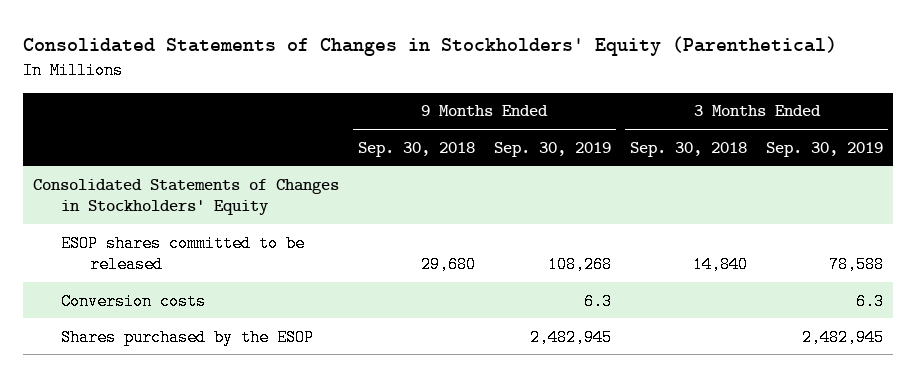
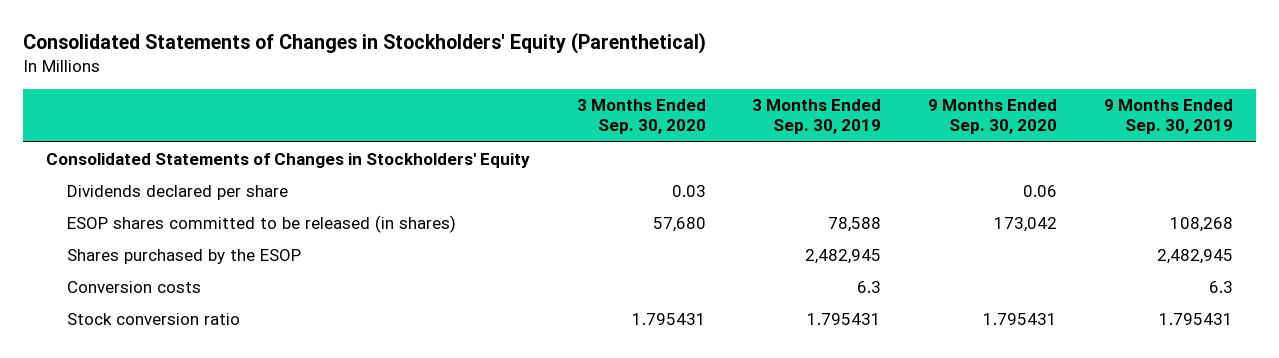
- | 9 Months Ended Sep. 30, 2018 | 9 Months Ended Sep. 30, 2019 | 3 Months Ended Sep. 30, 2018 | 3 Months Ended Sep. 30, 2019
+ | 3 Months Ended Sep. 30, 2020 | 3 Months Ended Sep. 30, 2019 | 9 Months Ended Sep. 30, 2020 | 9 Months Ended Sep. 30, 2019
- ESOP shares committed to be released | 29,680 | 108,268 | 14,840 | 78,588
+ Dividends declared per share | 0.03 | | 0.06 |
+ ESOP shares committed to be released (in shares) | 57,680 | 78,588 | 173,042 | 108,268
moved down: Conversion costs | | 6.3 | | 6.3
+ Stock conversion ratio | 1.795431 | 1.795431 | 1.795431 | 1.795431

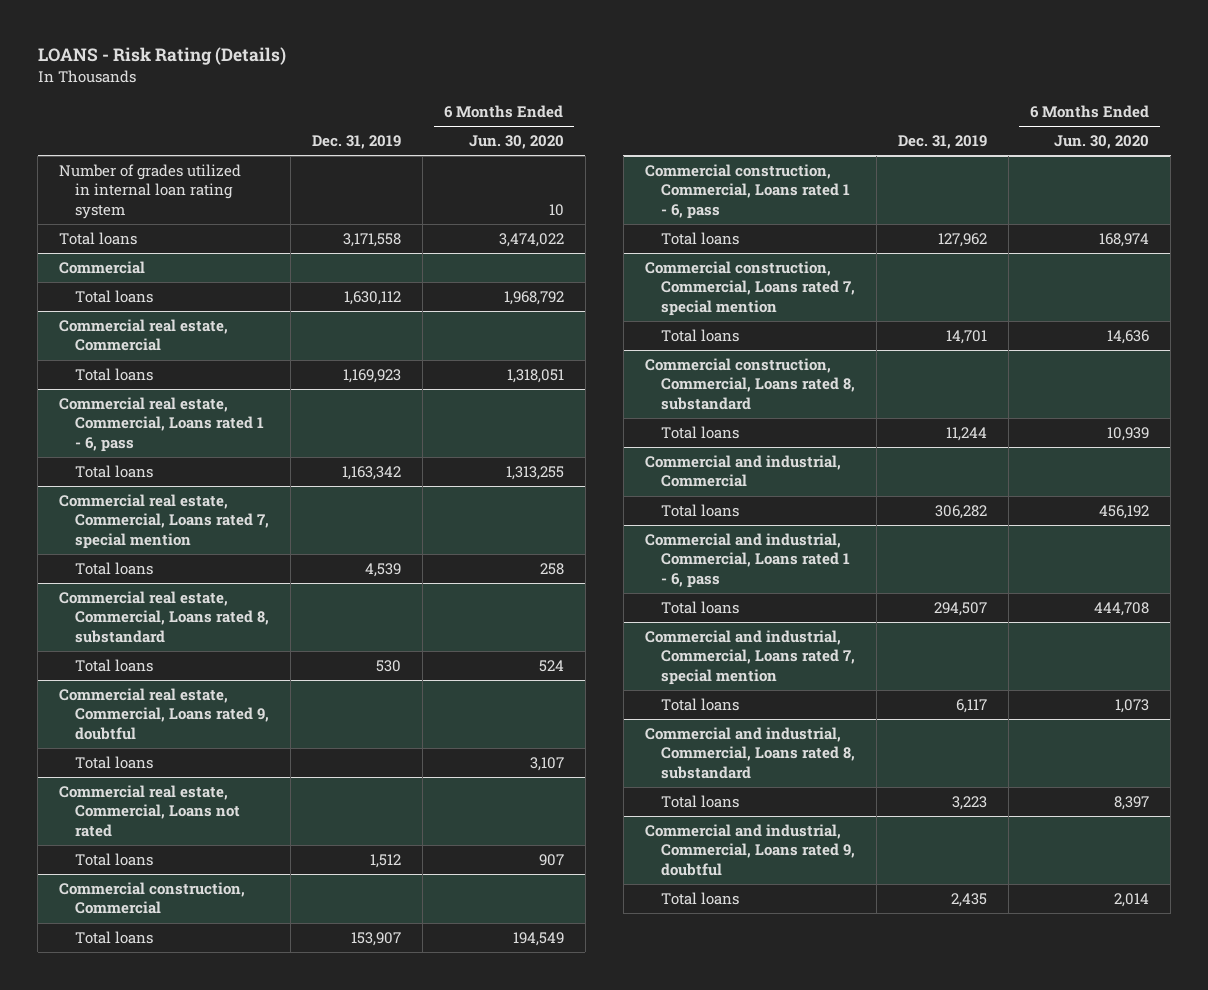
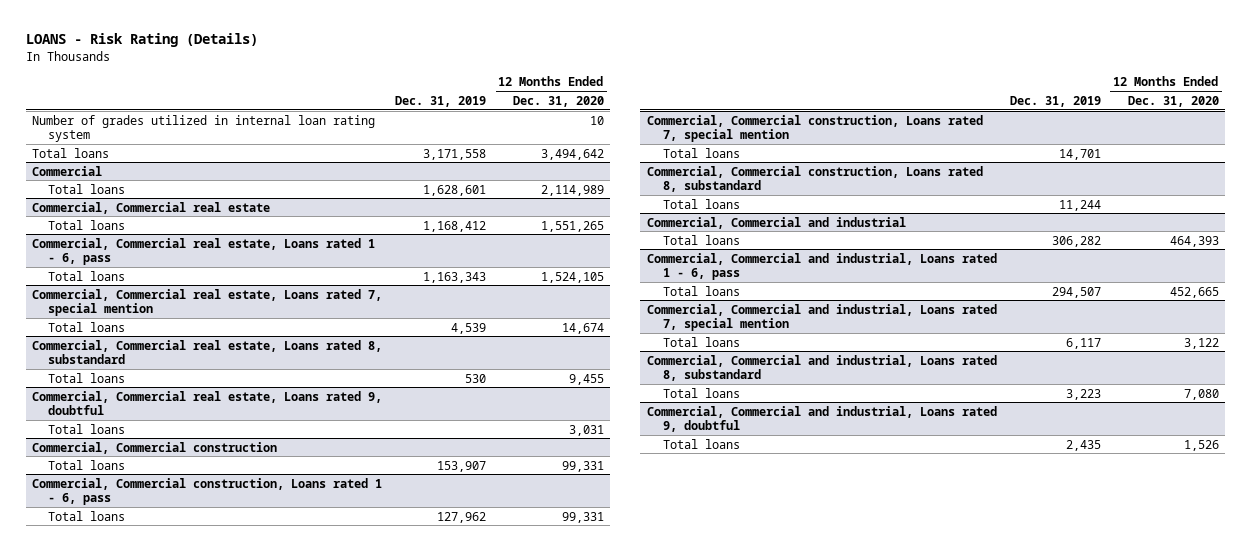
- | Dec. 31, 2019 | 6 Months Ended Jun. 30, 2020
+ | Dec. 31, 2019 | 12 Months Ended Dec. 31, 2020
@ Commercial
- Total loans | 1,630,112 | 1,968,792
- Commercial real estate, Commercial
- Total loans | 1,169,923 | 1,318,051
- Commercial real estate, Commercial, Loans rated 1 - 6, pass
- Total loans | 1,163,342 | 1,313,255
- Commercial real estate, Commercial, Loans rated 7, special mention
@ Commercial
+ Total loans | 1,628,601 | 2,114,989
+ Commercial, Commercial real estate
+ Total loans | 1,168,412 | 1,551,265
+ Commercial, Commercial real estate, Loans rated 1 - 6, pass
+ Total loans | 1,163,343 | 1,524,105
+ Commercial, Commercial real estate, Loans rated 7, special mention
- Commercial real estate, Commercial, Loans rated 8, substandard
+ Commercial, Commercial real estate, Loans rated 8, substandard
- Commercial real estate, Commercial, Loans rated 9, doubtful
+ Commercial, Commercial real estate, Loans rated 9, doubtful
- Commercial real estate, Commercial, Loans not rated
- Total loans | 1,512 | 907
- Commercial construction, Commercial
+ Commercial, Commercial construction
- Commercial construction, Commercial, Loans rated 1 - 6, pass
+ Commercial, Commercial construction, Loans rated 1 - 6, pass
- Commercial construction, Commercial, Loans rated 7, special mention
+ Commercial, Commercial construction, Loans rated 7, special mention
- Commercial construction, Commercial, Loans rated 8, substandard
+ Commercial, Commercial construction, Loans rated 8, substandard
- Commercial and industrial, Commercial
+ Commercial, Commercial and industrial
- Commercial and industrial, Commercial, Loans rated 1 - 6, pass
+ Commercial, Commercial and industrial, Loans rated 1 - 6, pass
- Commercial and industrial, Commercial, Loans rated 7, special mention
+ Commercial, Commercial and industrial, Loans rated 7, special mention
- Commercial and industrial, Commercial, Loans rated 8, substandard
+ Commercial, Commercial and industrial, Loans rated 8, substandard
- Commercial and industrial, Commercial, Loans rated 9, doubtful
+ Commercial, Commercial and industrial, Loans rated 9, doubtful

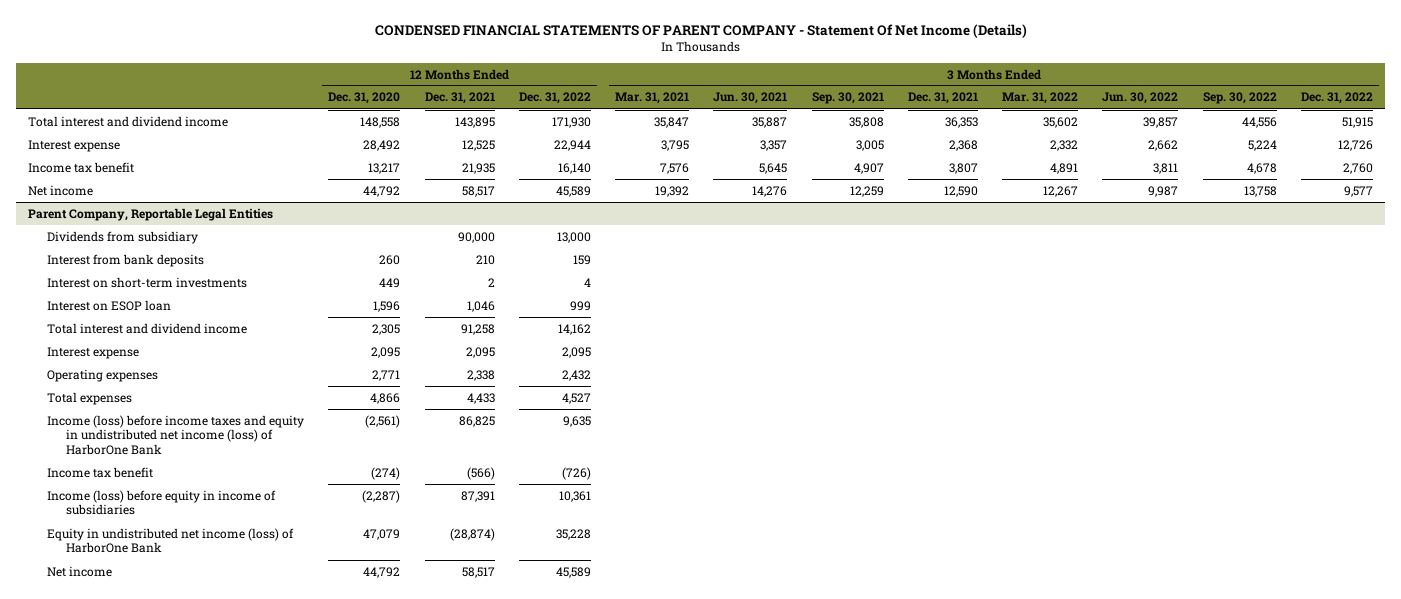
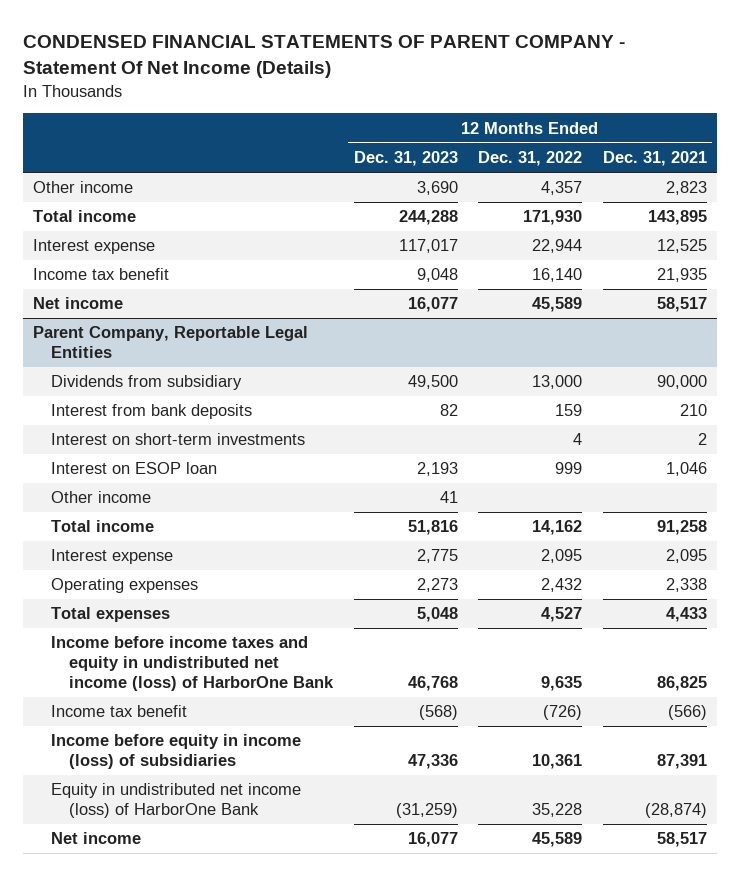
- | 12 Months Ended Dec. 31, 2020 | 12 Months Ended Dec. 31, 2021 | 12 Months Ended Dec. 31, 2022 | 3 Months Ended Mar. 31, 2021 | 3 Months Ended Jun. 30, 2021 | 3 Months Ended Sep. 30, 2021 | 3 Months Ended Dec. 31, 2021 | 3 Months Ended Mar. 31, 2022 | 3 Months Ended Jun. 30, 2022 | 3 Months Ended Sep. 30, 2022 | 3 Months Ended Dec. 31, 2022
+ | 12 Months Ended Dec. 31, 2023 | 12 Months Ended Dec. 31, 2022 | 12 Months Ended Dec. 31, 2021
- Total interest and dividend income | 148,558 | 143,895 | 171,930 | 35,847 | 35,887 | 35,808 | 36,353 | 35,602 | 39,857 | 44,556 | 51,915
+ Other income | 3,690 | 4,357 | 2,823
+ Total income | 244,288 | 171,930 | 143,895
@ Parent Company, Reportable Legal Entities
- Total interest and dividend income | 2,305 | 91,258 | 14,162 | | | | | | | |
+ Other income | 41 | |
+ Total income | 51,816 | 14,162 | 91,258
- Income (loss) before income taxes and equity in undistributed net income (loss) of HarborOne Bank | (2,561) | 86,825 | 9,635 | | | | | | | |
+ Income before income taxes and equity in undistributed net income (loss) of HarborOne Bank | 46,768 | 9,635 | 86,825
- Income (loss) before equity in income of subsidiaries | (2,287) | 87,391 | 10,361 | | | | | | | |
+ Income before equity in income (loss) of subsidiaries | 47,336 | 10,361 | 87,391

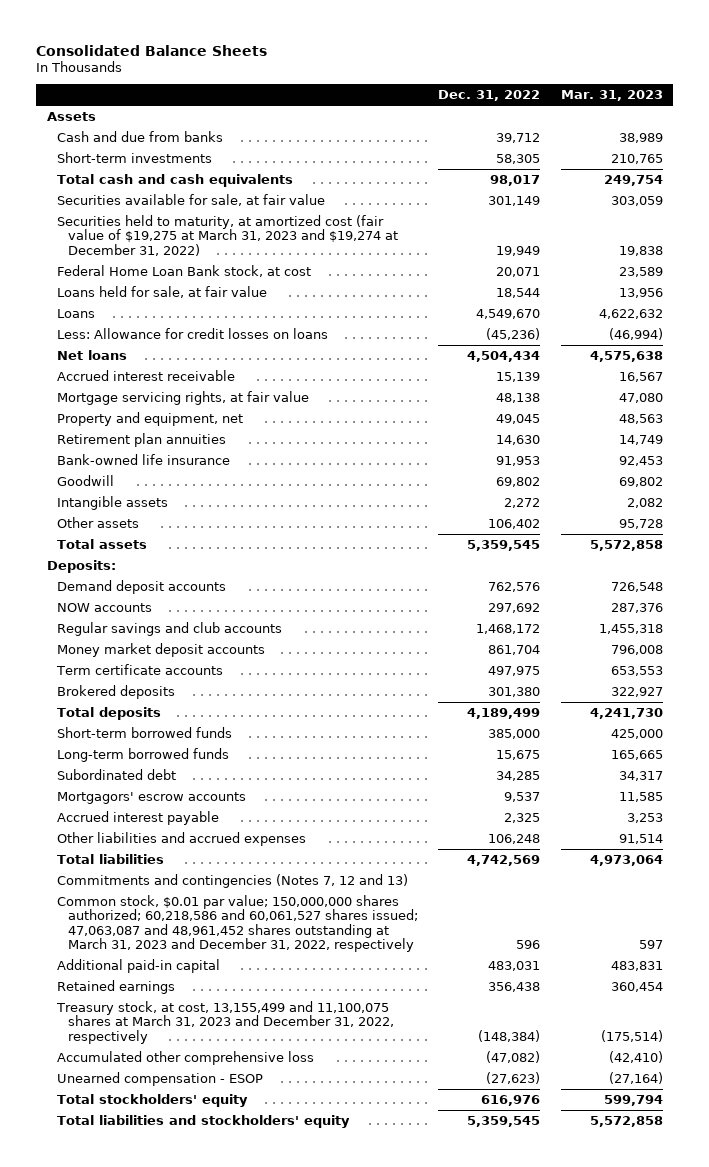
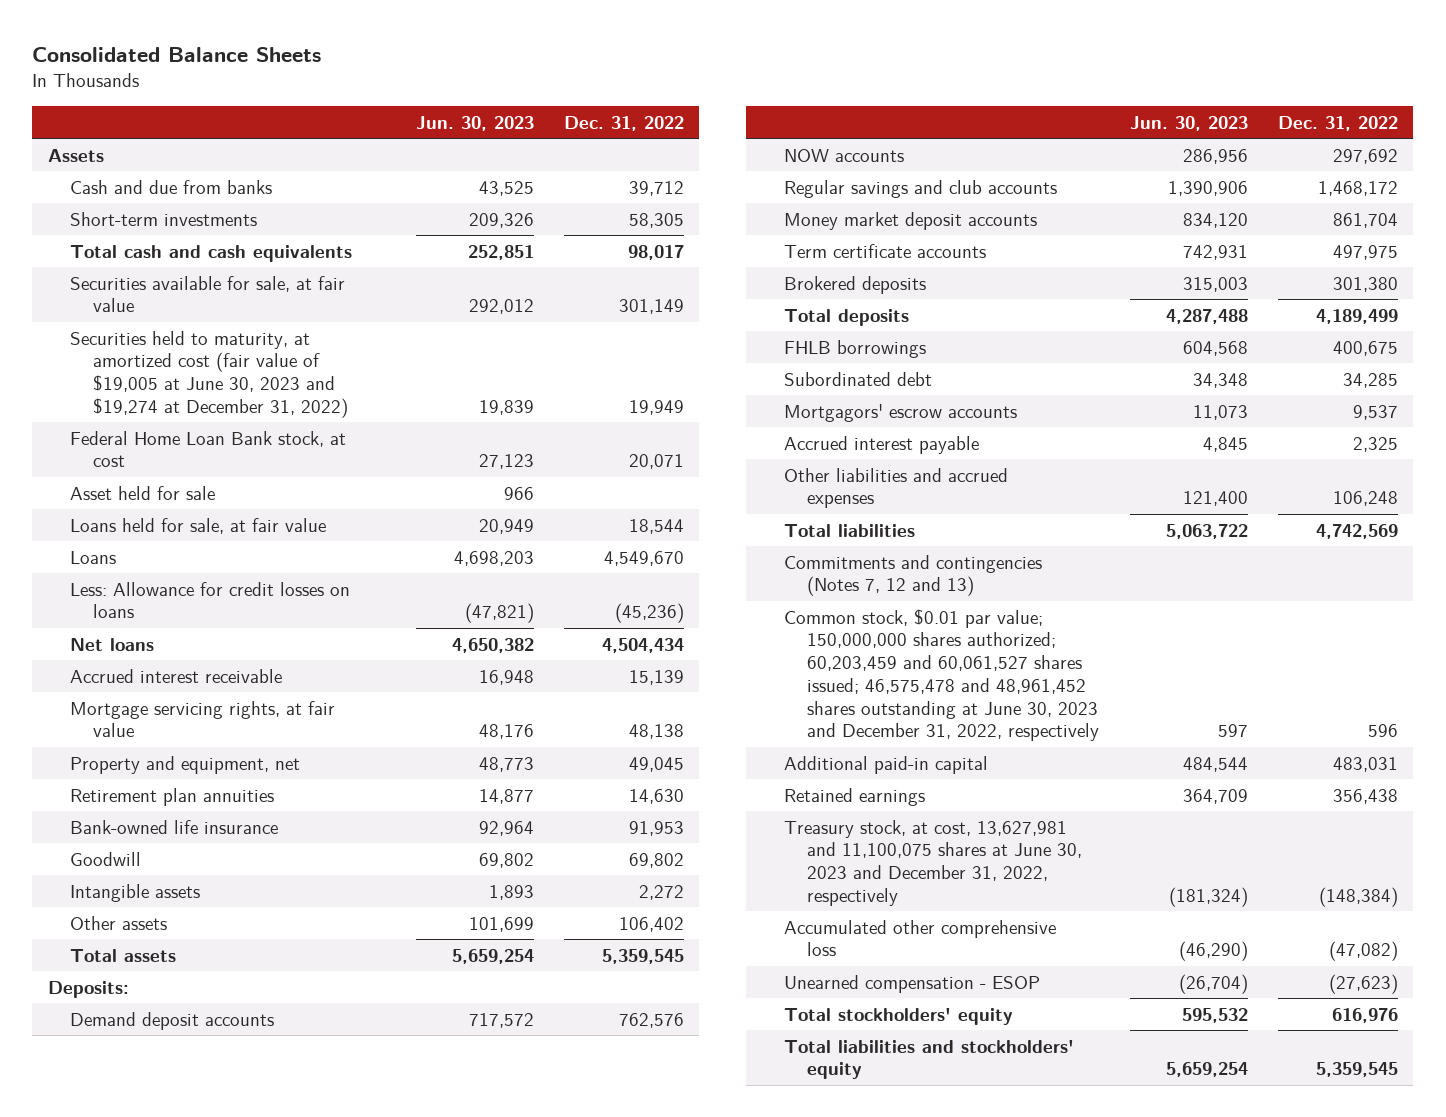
- | Dec. 31, 2022 | Mar. 31, 2023
+ | Jun. 30, 2023 | Dec. 31, 2022
- Securities held to maturity, at amortized cost (fair value of $19,275 at March 31, 2023 and $19,274 at December 31, 2022) | 19,949 | 19,838
+ Securities held to maturity, at amortized cost (fair value of $19,005 at June 30, 2023 and $19,274 at December 31, 2022) | 19,839 | 19,949
+ Asset held for sale | 966 |
- Short-term borrowed funds | 385,000 | 425,000
- Long-term borrowed funds | 15,675 | 165,665
+ FHLB borrowings | 604,568 | 400,675
- Common stock, $0.01 par value; 150,000,000 shares authorized; 60,218,586 and 60,061,527 shares issued; 47,063,087 and 48,961,452 shares outstanding at March 31, 2023 and December 31, 2022, respectively | 596 | 597
+ Common stock, $0.01 par value; 150,000,000 shares authorized; 60,203,459 and 60,061,527 shares issued; 46,575,478 and 48,961,452 shares outstanding at June 30, 2023 and December 31, 2022, respectively | 597 | 596
- Treasury stock, at cost, 13,155,499 and 11,100,075 shares at March 31, 2023 and December 31, 2022, respectively | (148,384) | (175,514)
+ Treasury stock, at cost, 13,627,981 and 11,100,075 shares at June 30, 2023 and December 31, 2022, respectively | (181,324) | (148,384)

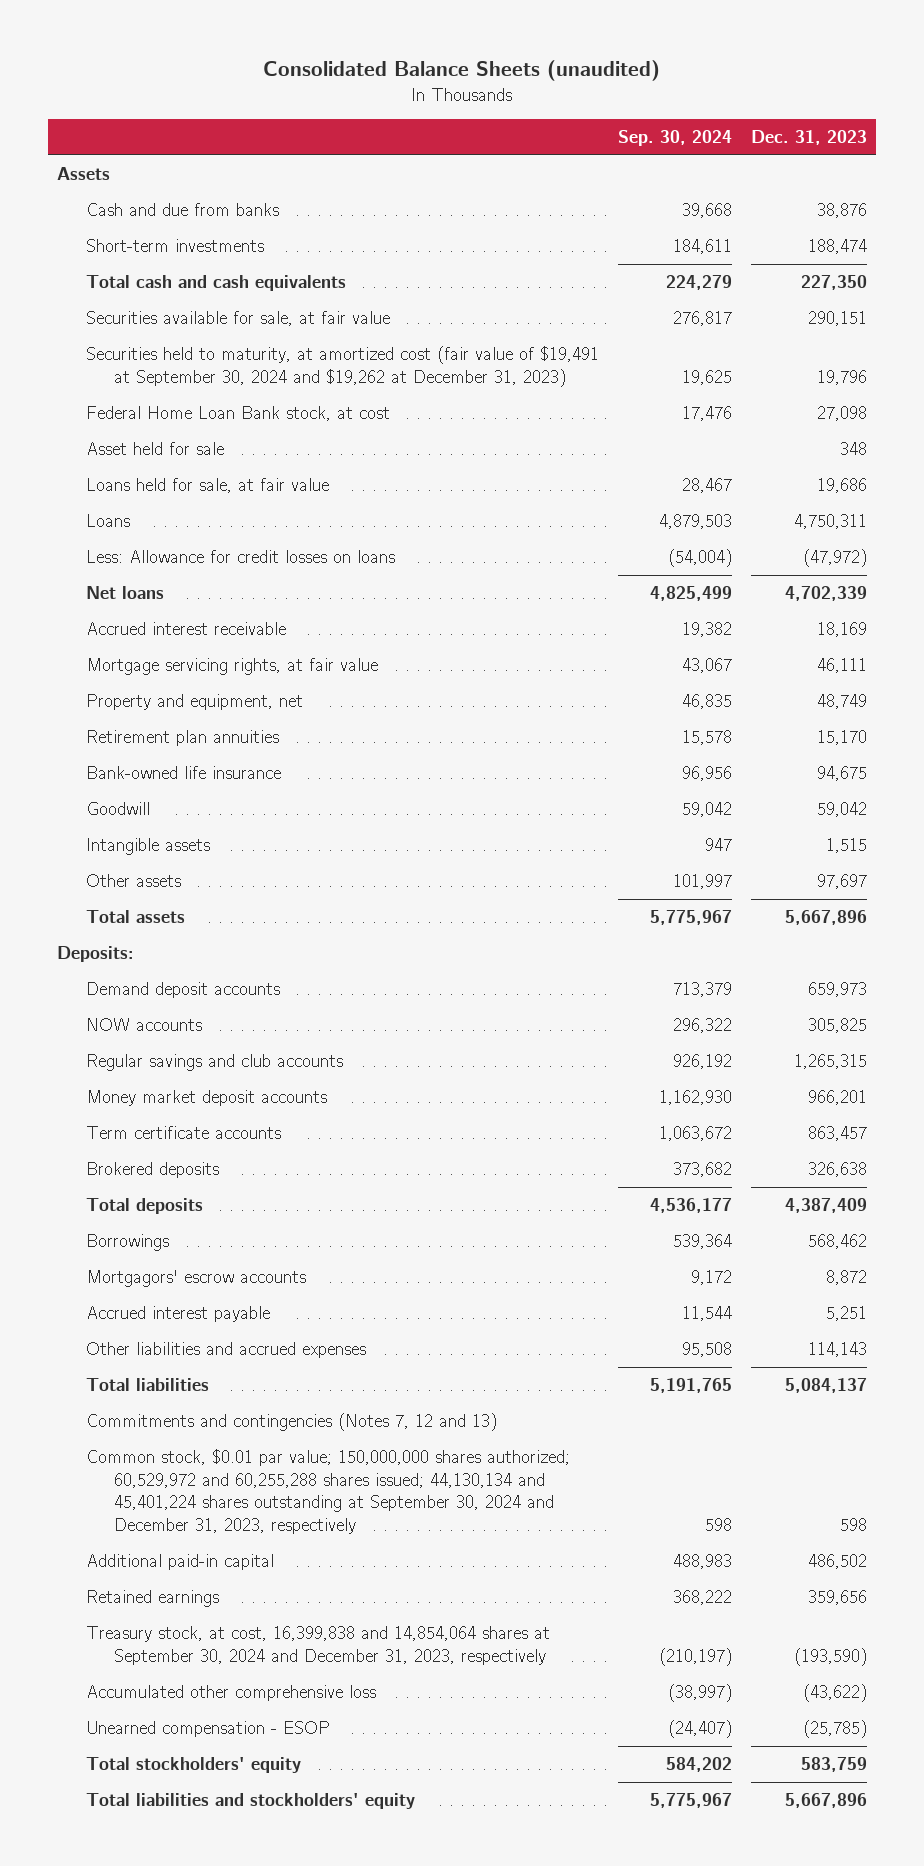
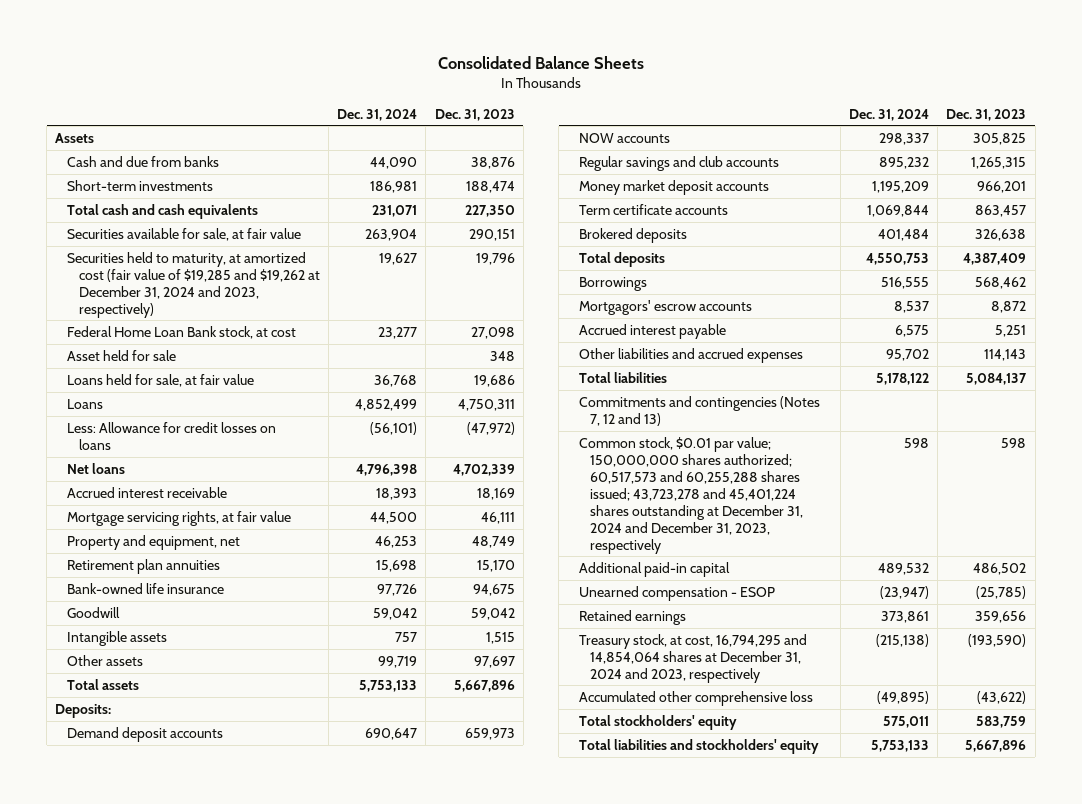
- Consolidated Balance Sheets (unaudited)
+ Consolidated Balance Sheets
- | Sep. 30, 2024 | Dec. 31, 2023
+ | Dec. 31, 2024 | Dec. 31, 2023
- Securities held to maturity, at amortized cost (fair value of $19,491 at September 30, 2024 and $19,262 at December 31, 2023) | 19,625 | 19,796
+ Securities held to maturity, at amortized cost (fair value of $19,285 and $19,262 at December 31, 2024 and 2023, respectively) | 19,627 | 19,796
- Common stock, $0.01 par value; 150,000,000 shares authorized; 60,529,972 and 60,255,288 shares issued; 44,130,134 and 45,401,224 shares outstanding at September 30, 2024 and December 31, 2023, respectively | 598 | 598
+ Common stock, $0.01 par value; 150,000,000 shares authorized; 60,517,573 and 60,255,288 shares issued; 43,723,278 and 45,401,224 shares outstanding at December 31, 2024 and December 31, 2023, respectively | 598 | 598
moved up: Unearned compensation - ESOP | (23,947) | (25,785)
- Treasury stock, at cost, 16,399,838 and 14,854,064 shares at September 30, 2024 and December 31, 2023, respectively | (210,197) | (193,590)
+ Treasury stock, at cost, 16,794,295 and 14,854,064 shares at December 31, 2024 and 2023, respectively | (215,138) | (193,590)

